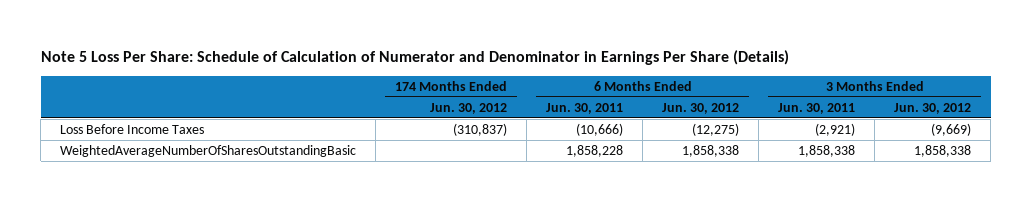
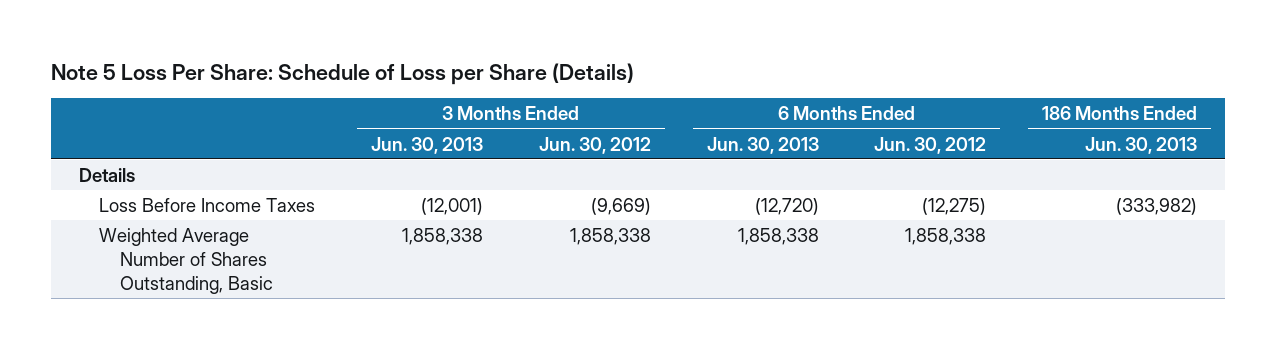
- Note 5 Loss Per Share: Schedule of Calculation of Numerator and Denominator in Earnings Per Share (Details)
+ Note 5 Loss Per Share: Schedule of Loss per Share (Details)
- | 174 Months Ended Jun. 30, 2012 | 6 Months Ended Jun. 30, 2011 | 6 Months Ended Jun. 30, 2012 | 3 Months Ended Jun. 30, 2011 | 3 Months Ended Jun. 30, 2012
+ | 3 Months Ended Jun. 30, 2013 | 3 Months Ended Jun. 30, 2012 | 6 Months Ended Jun. 30, 2013 | 6 Months Ended Jun. 30, 2012 | 186 Months Ended Jun. 30, 2013
+ Details
- WeightedAverageNumberOfSharesOutstandingBasic | | 1,858,228 | 1,858,338 | 1,858,338 | 1,858,338
+ Weighted Average Number of Shares Outstanding, Basic | 1,858,338 | 1,858,338 | 1,858,338 | 1,858,338 |

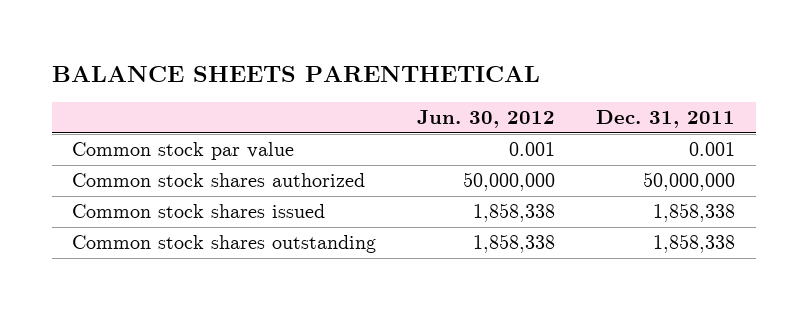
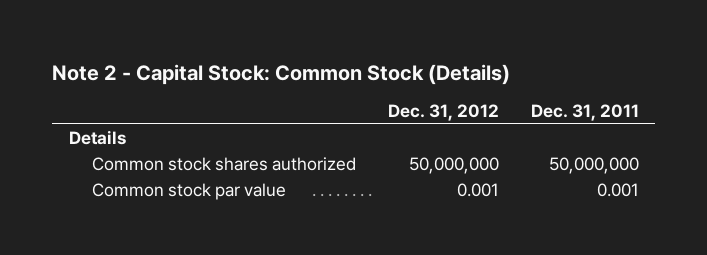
- BALANCE SHEETS PARENTHETICAL
+ Note 2 - Capital Stock: Common Stock (Details)
- | Jun. 30, 2012 | Dec. 31, 2011
+ | Dec. 31, 2012 | Dec. 31, 2011
+ Details
- Common stock shares issued | 1,858,338 | 1,858,338
- Common stock shares outstanding | 1,858,338 | 1,858,338
moved down: Common stock par value | 0.001 | 0.001

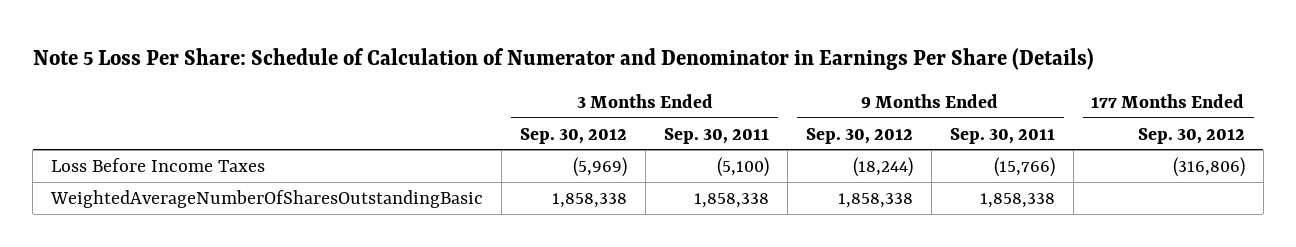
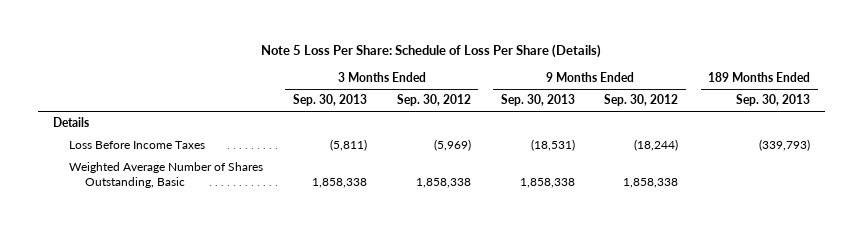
- Note 5 Loss Per Share: Schedule of Calculation of Numerator and Denominator in Earnings Per Share (Details)
+ Note 5 Loss Per Share: Schedule of Loss Per Share (Details)
- | 3 Months Ended Sep. 30, 2012 | 3 Months Ended Sep. 30, 2011 | 9 Months Ended Sep. 30, 2012 | 9 Months Ended Sep. 30, 2011 | 177 Months Ended Sep. 30, 2012
+ | 3 Months Ended Sep. 30, 2013 | 3 Months Ended Sep. 30, 2012 | 9 Months Ended Sep. 30, 2013 | 9 Months Ended Sep. 30, 2012 | 189 Months Ended Sep. 30, 2013
+ Details
- WeightedAverageNumberOfSharesOutstandingBasic | 1,858,338 | 1,858,338 | 1,858,338 | 1,858,338 |
+ Weighted Average Number of Shares Outstanding, Basic | 1,858,338 | 1,858,338 | 1,858,338 | 1,858,338 |

